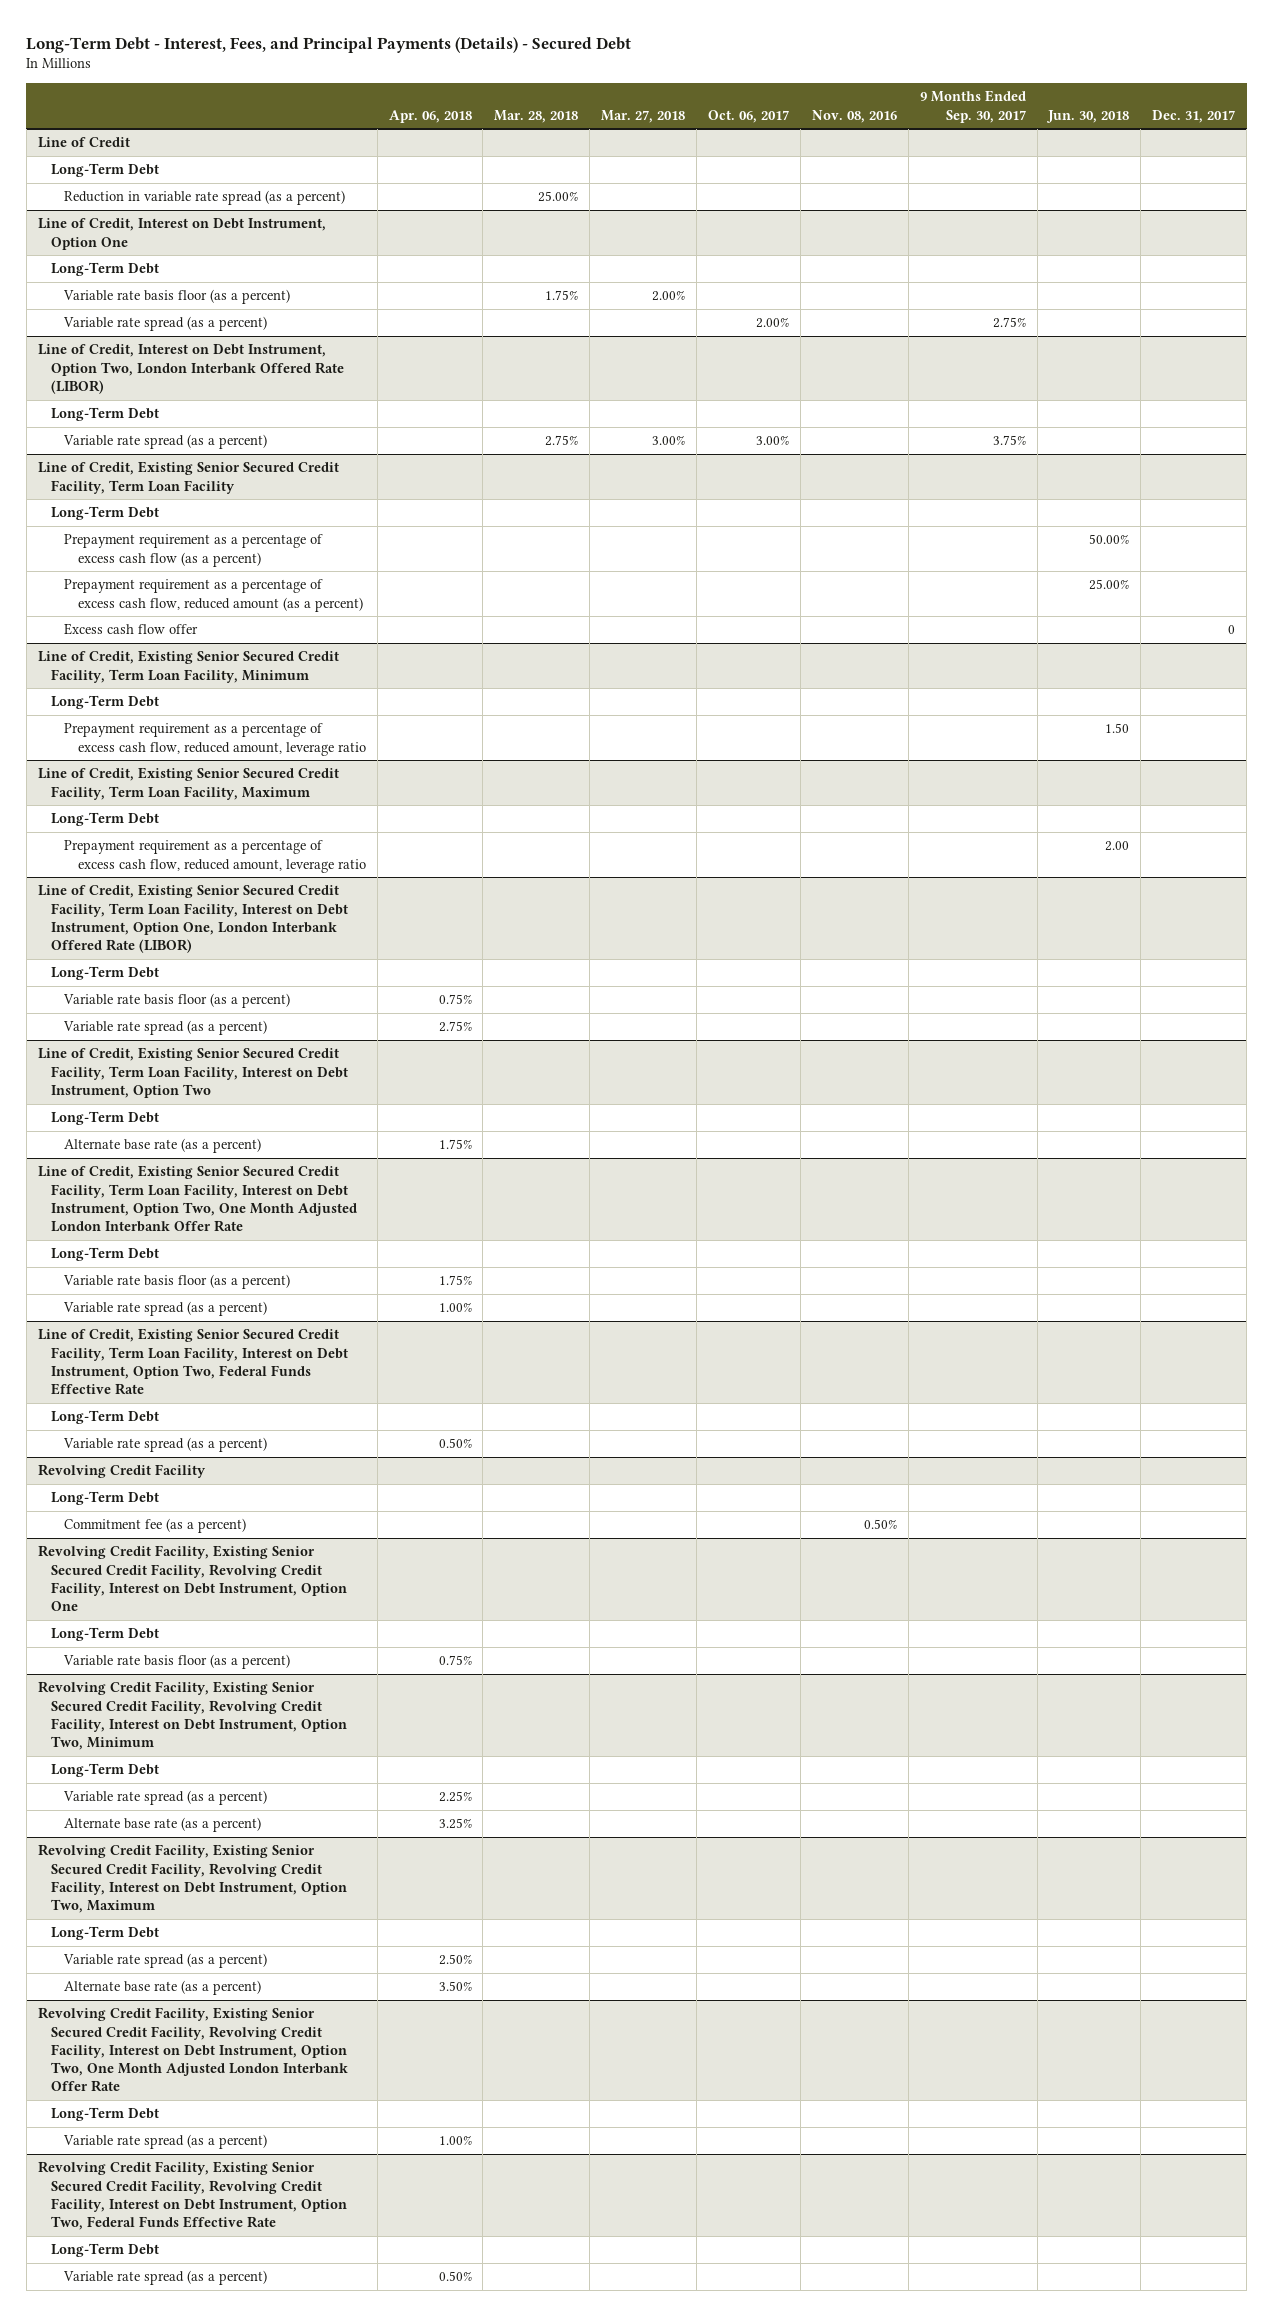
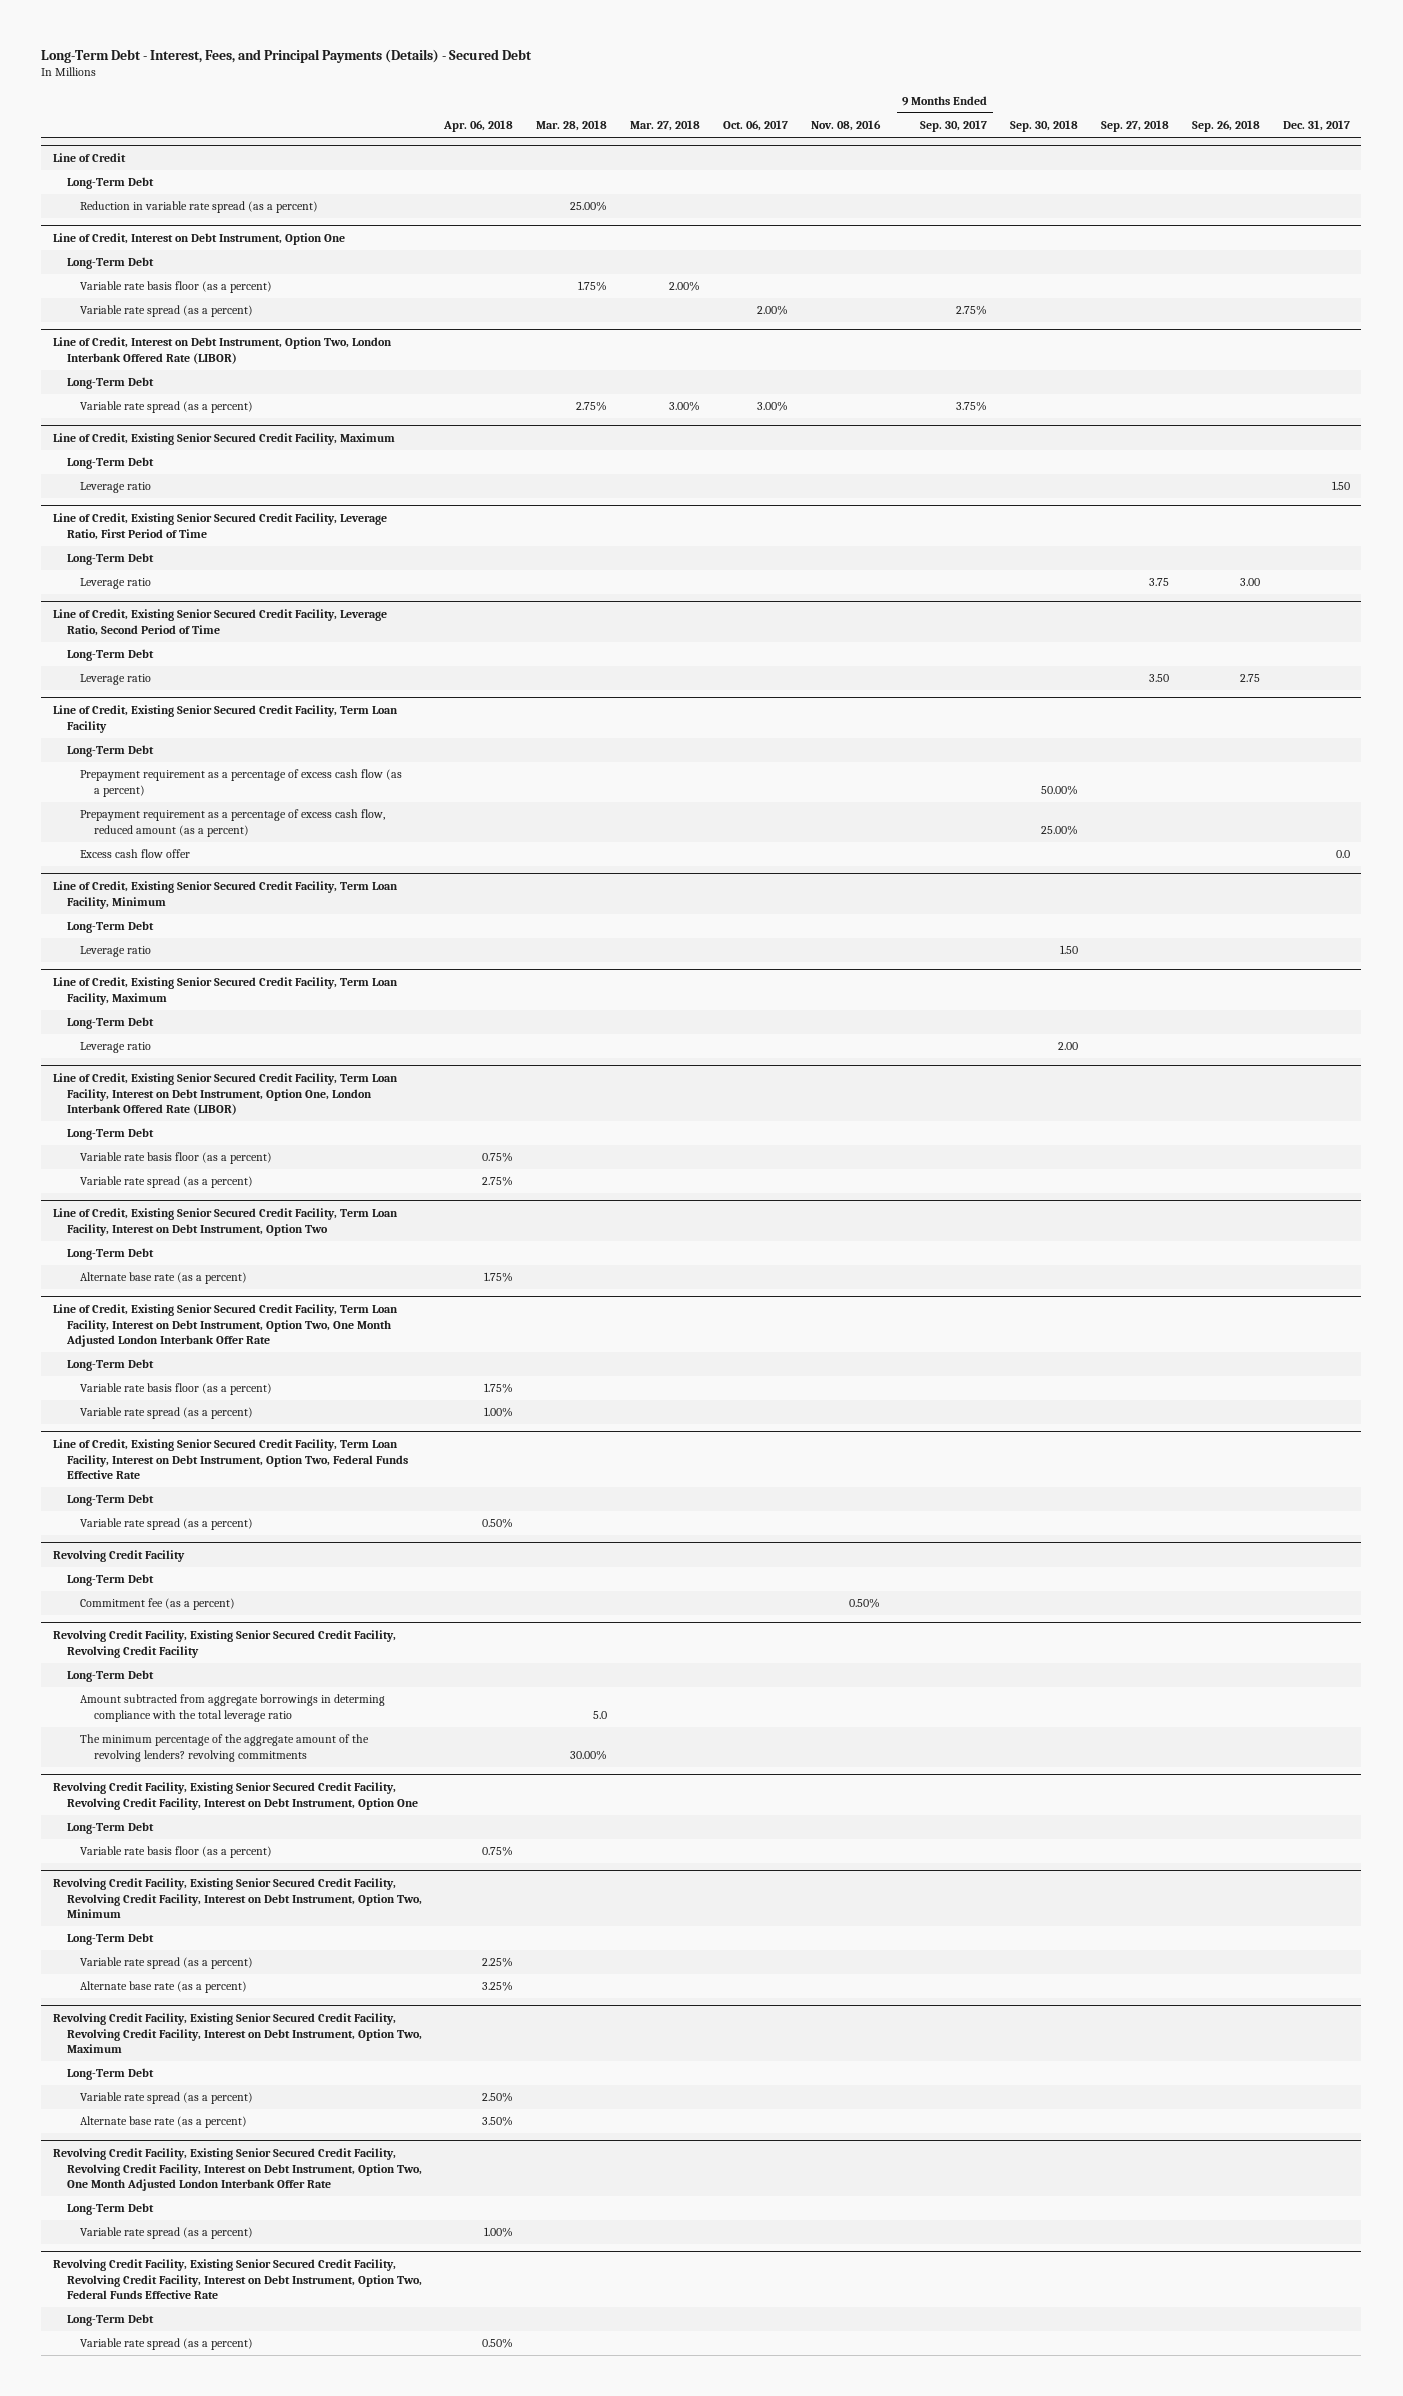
- | Apr. 06, 2018 | Mar. 28, 2018 | Mar. 27, 2018 | Oct. 06, 2017 | Nov. 08, 2016 | 9 Months Ended Sep. 30, 2017 | Jun. 30, 2018 | Dec. 31, 2017
+ | Apr. 06, 2018 | Mar. 28, 2018 | Mar. 27, 2018 | Oct. 06, 2017 | Nov. 08, 2016 | 9 Months Ended Sep. 30, 2017 | Sep. 30, 2018 | Sep. 27, 2018 | Sep. 26, 2018 | Dec. 31, 2017
+ Line of Credit, Existing Senior Secured Credit Facility, Maximum
+ Long-Term Debt
+ Leverage ratio | | | | | | | | | | 1.50
+ Line of Credit, Existing Senior Secured Credit Facility, Leverage Ratio, First Period of Time
+ Long-Term Debt
+ Leverage ratio | | | | | | | | 3.75 | 3.00 |
+ Line of Credit, Existing Senior Secured Credit Facility, Leverage Ratio, Second Period of Time
+ Long-Term Debt
+ Leverage ratio | | | | | | | | 3.50 | 2.75 |
@ Line of Credit, Existing Senior Secured Credit Facility, Term Loan Facility
- Excess cash flow offer | | | | | | | | 0
+ Excess cash flow offer | | | | | | | | | | 0.0
@ Line of Credit, Existing Senior Secured Credit Facility, Term Loan Facility, Minimum
- Prepayment requirement as a percentage of excess cash flow, reduced amount, leverage ratio | | | | | | | 1.50 |
+ Leverage ratio | | | | | | | 1.50 | | |
@ Line of Credit, Existing Senior Secured Credit Facility, Term Loan Facility, Maximum
- Prepayment requirement as a percentage of excess cash flow, reduced amount, leverage ratio | | | | | | | 2.00 |
+ Leverage ratio | | | | | | | 2.00 | | |
+ Revolving Credit Facility, Existing Senior Secured Credit Facility, Revolving Credit Facility
+ Long-Term Debt
+ Amount subtracted from aggregate borrowings in determing compliance with the total leverage ratio | | 5.0 | | | | | | | |
+ The minimum percentage of the aggregate amount of the revolving lenders? revolving commitments | | 30.00% | | | | | | | |

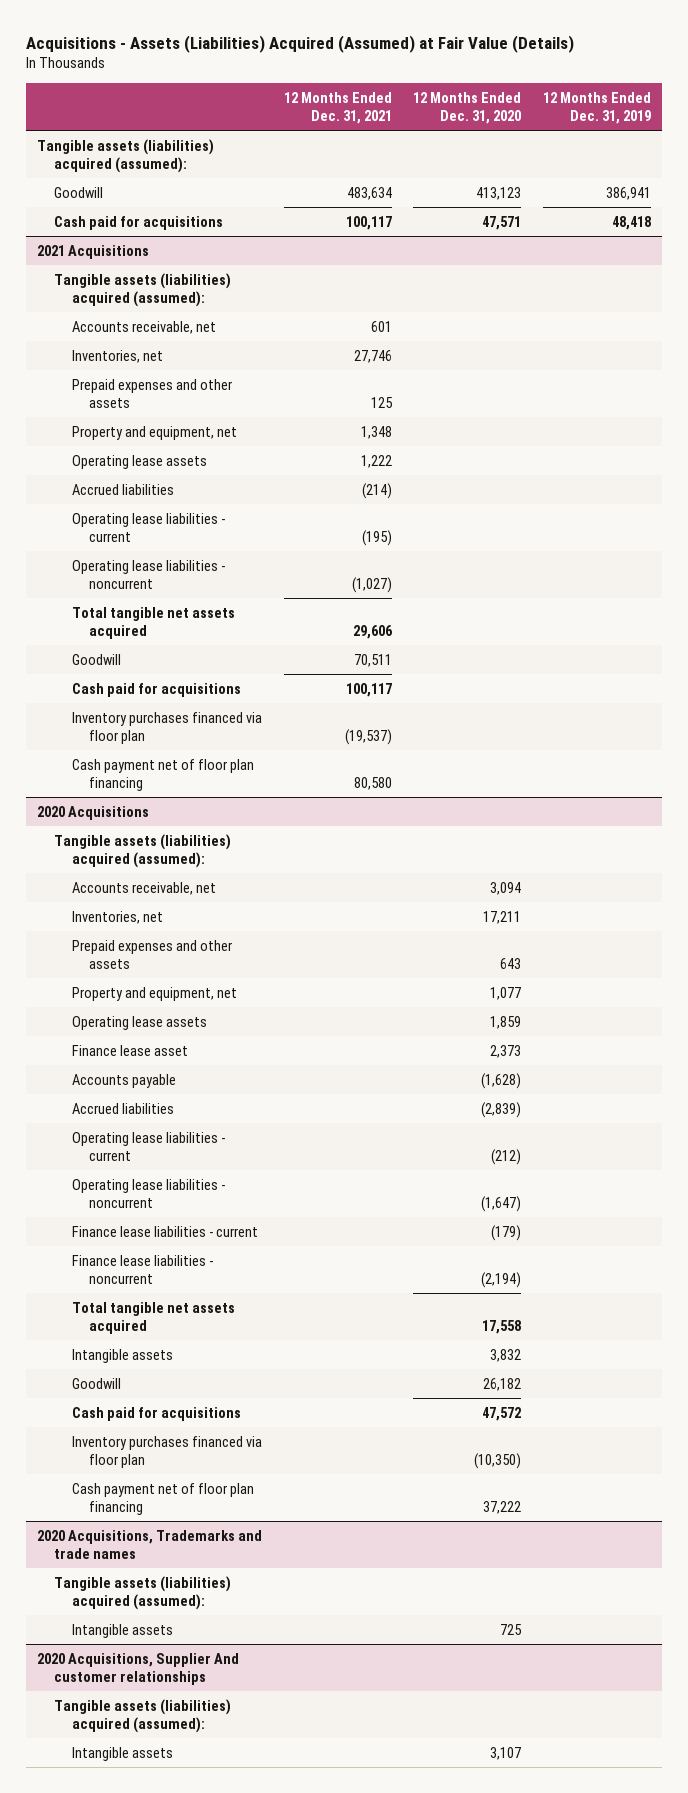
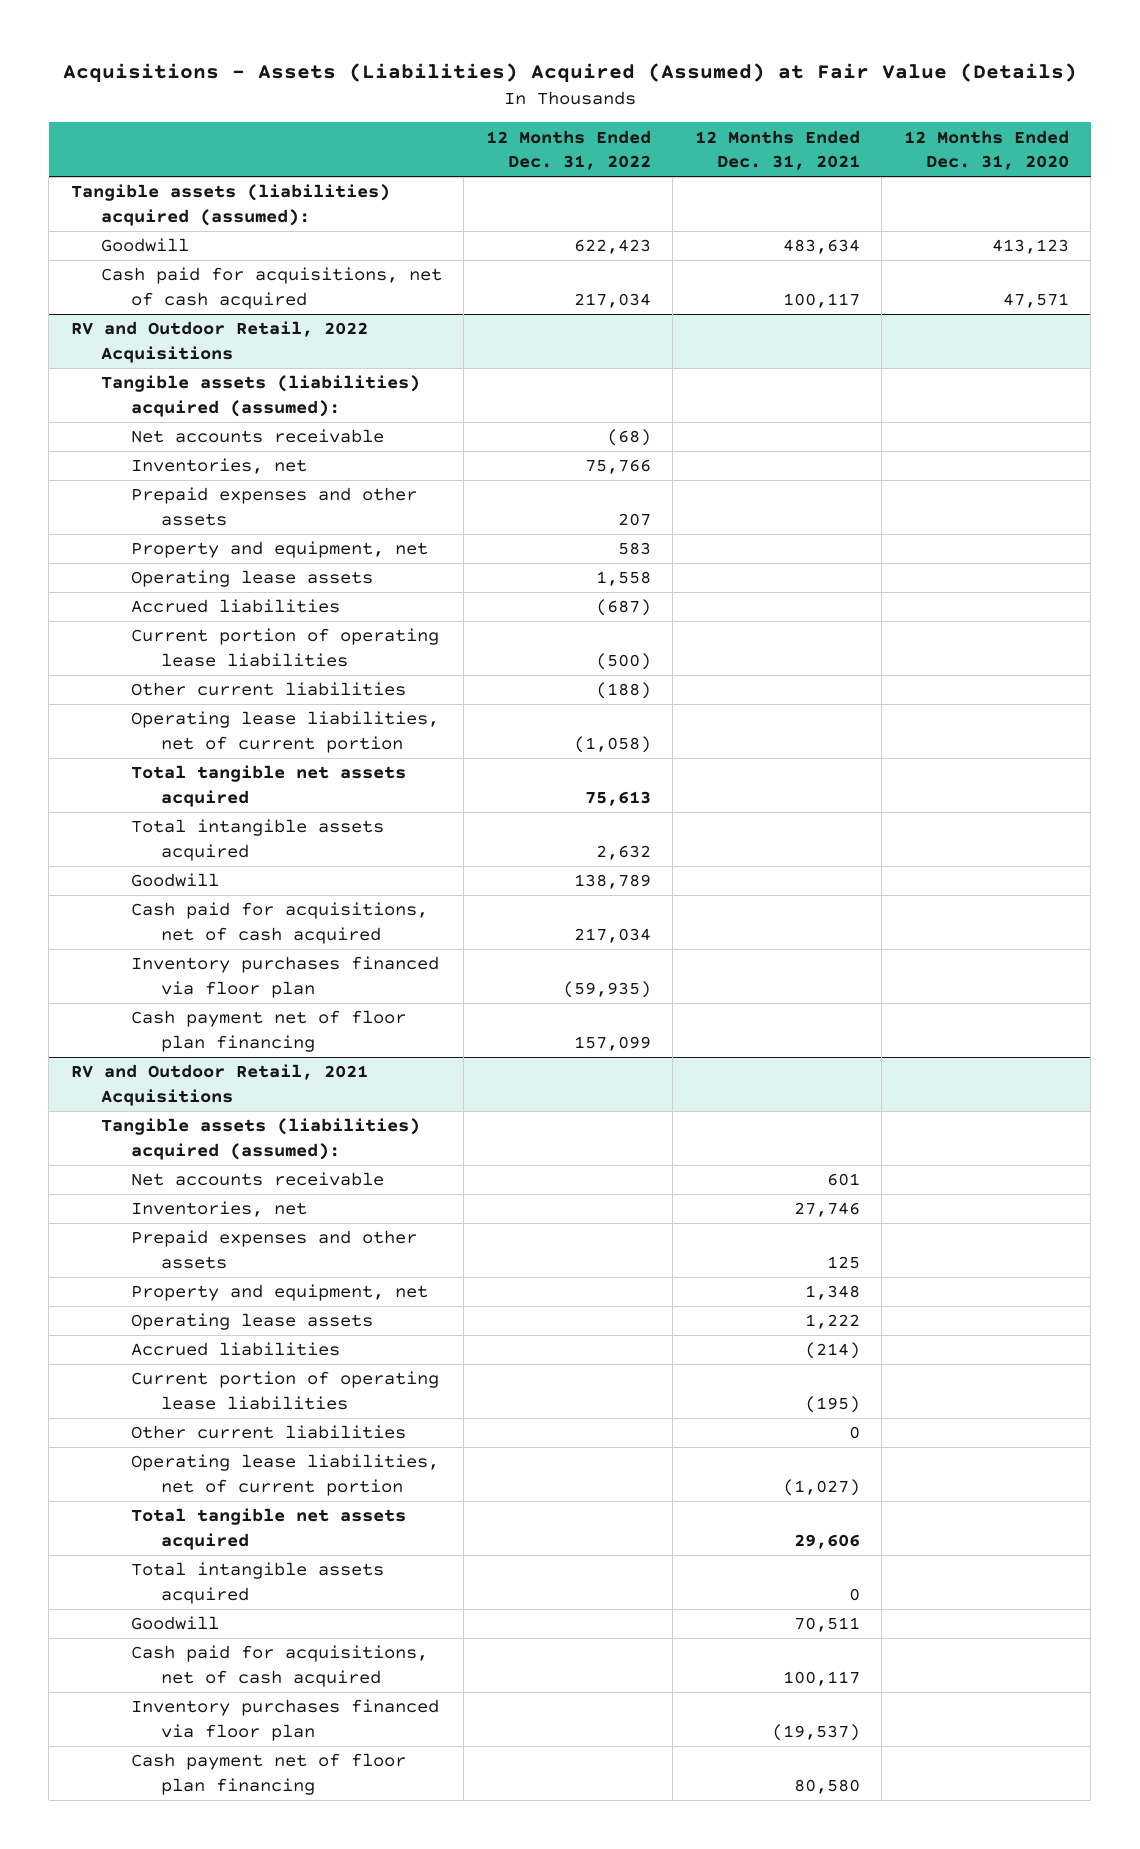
- | 12 Months Ended Dec. 31, 2021 | 12 Months Ended Dec. 31, 2020 | 12 Months Ended Dec. 31, 2019
+ | 12 Months Ended Dec. 31, 2022 | 12 Months Ended Dec. 31, 2021 | 12 Months Ended Dec. 31, 2020
- Cash paid for acquisitions | 100,117 | 47,571 | 48,418
- 2021 Acquisitions
+ Cash paid for acquisitions, net of cash acquired | 217,034 | 100,117 | 47,571
+ RV and Outdoor Retail, 2022 Acquisitions
+ Tangible assets (liabilities) acquired (assumed):
+ Net accounts receivable | (68) | |
+ Inventories, net | 75,766 | |
+ Prepaid expenses and other assets | 207 | |
+ Property and equipment, net | 583 | |
+ Operating lease assets | 1,558 | |
+ Accrued liabilities | (687) | |
+ Current portion of operating lease liabilities | (500) | |
+ Other current liabilities | (188) | |
+ Operating lease liabilities, net of current portion | (1,058) | |
+ Total tangible net assets acquired | 75,613 | |
+ Total intangible assets acquired | 2,632 | |
+ Goodwill | 138,789 | |
+ Cash paid for acquisitions, net of cash acquired | 217,034 | |
+ Inventory purchases financed via floor plan | (59,935) | |
+ Cash payment net of floor plan financing | 157,099 | |
+ RV and Outdoor Retail, 2021 Acquisitions
- Accounts receivable, net | 601 | |
+ Net accounts receivable | | 601 |
- Operating lease liabilities - current | (195) | |
- Operating lease liabilities - noncurrent | (1,027) | |
+ Current portion of operating lease liabilities | | (195) |
+ Other current liabilities | | 0 |
+ Operating lease liabilities, net of current portion | | (1,027) |
+ Total intangible assets acquired | | 0 |
- Cash paid for acquisitions | 100,117 | |
+ Cash paid for acquisitions, net of cash acquired | | 100,117 |
- 2020 Acquisitions
- Tangible assets (liabilities) acquired (assumed):
- Accounts receivable, net | | 3,094 |
- Inventories, net | | 17,211 |
- Prepaid expenses and other assets | | 643 |
- Property and equipment, net | | 1,077 |
- Operating lease assets | | 1,859 |
- Finance lease asset | | 2,373 |
- Accounts payable | | (1,628) |
- Accrued liabilities | | (2,839) |
- Operating lease liabilities - current | | (212) |
- Operating lease liabilities - noncurrent | | (1,647) |
- Finance lease liabilities - current | | (179) |
- Finance lease liabilities - noncurrent | | (2,194) |
- Total tangible net assets acquired | | 17,558 |
- Intangible assets | | 3,832 |
- Goodwill | | 26,182 |
- Cash paid for acquisitions | | 47,572 |
- Inventory purchases financed via floor plan | | (10,350) |
- Cash payment net of floor plan financing | | 37,222 |
- 2020 Acquisitions, Trademarks and trade names
- Tangible assets (liabilities) acquired (assumed):
- Intangible assets | | 725 |
- 2020 Acquisitions, Supplier And customer relationships
- Tangible assets (liabilities) acquired (assumed):
- Intangible assets | | 3,107 |

